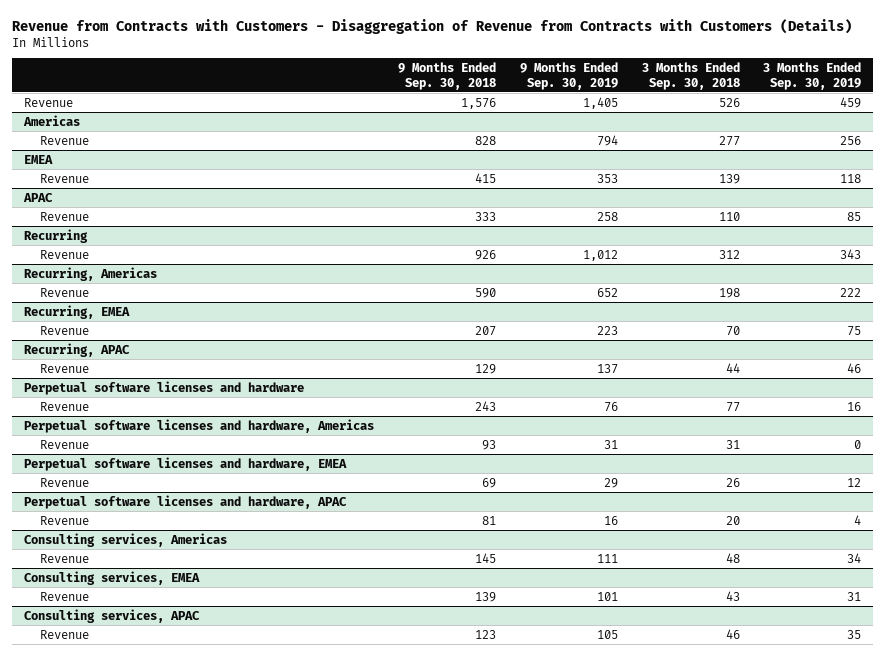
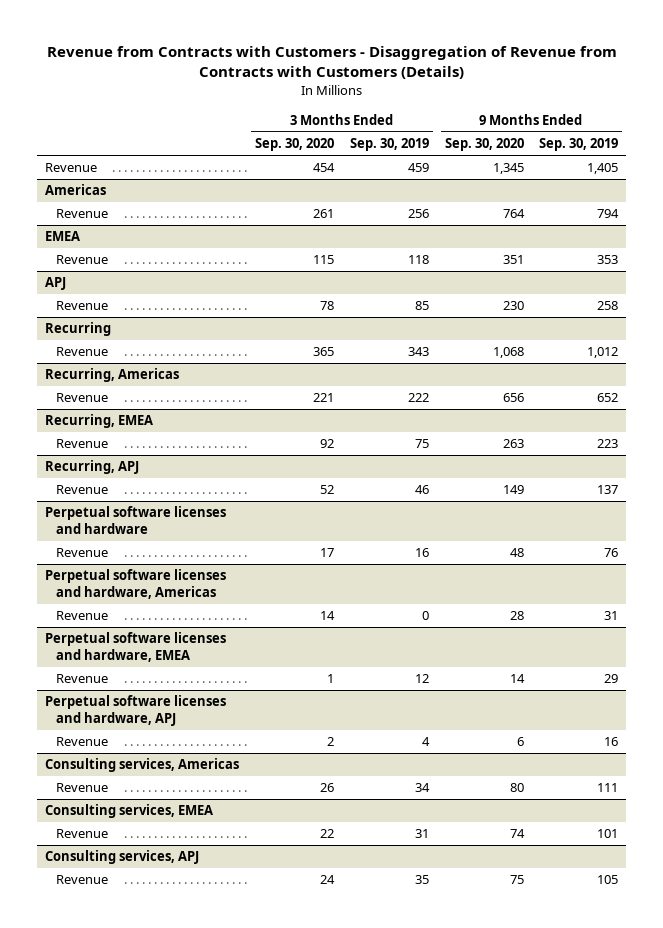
- | 9 Months Ended Sep. 30, 2018 | 9 Months Ended Sep. 30, 2019 | 3 Months Ended Sep. 30, 2018 | 3 Months Ended Sep. 30, 2019
+ | 3 Months Ended Sep. 30, 2020 | 3 Months Ended Sep. 30, 2019 | 9 Months Ended Sep. 30, 2020 | 9 Months Ended Sep. 30, 2019
- APAC
+ APJ
- Recurring, APAC
+ Recurring, APJ
- Perpetual software licenses and hardware, APAC
+ Perpetual software licenses and hardware, APJ
- Consulting services, APAC
+ Consulting services, APJ

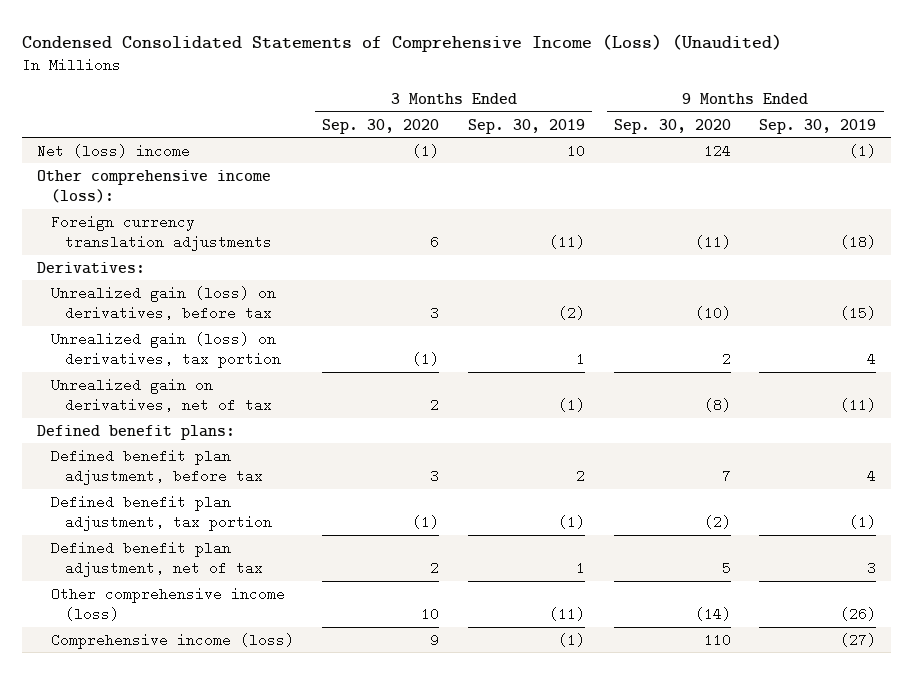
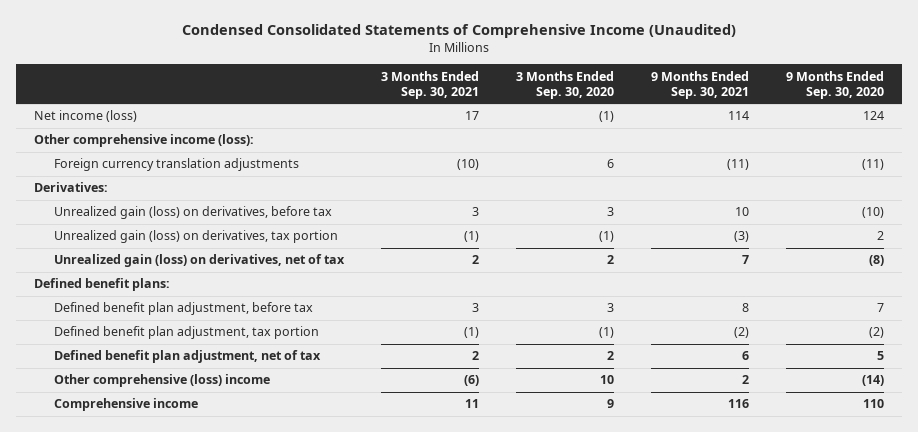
- Condensed Consolidated Statements of Comprehensive Income (Loss) (Unaudited)
+ Condensed Consolidated Statements of Comprehensive Income (Unaudited)
- | 3 Months Ended Sep. 30, 2020 | 3 Months Ended Sep. 30, 2019 | 9 Months Ended Sep. 30, 2020 | 9 Months Ended Sep. 30, 2019
+ | 3 Months Ended Sep. 30, 2021 | 3 Months Ended Sep. 30, 2020 | 9 Months Ended Sep. 30, 2021 | 9 Months Ended Sep. 30, 2020
- Net (loss) income | (1) | 10 | 124 | (1)
+ Net income (loss) | 17 | (1) | 114 | 124
- Unrealized gain on derivatives, net of tax | 2 | (1) | (8) | (11)
+ Unrealized gain (loss) on derivatives, net of tax | 2 | 2 | 7 | (8)
- Other comprehensive income (loss) | 10 | (11) | (14) | (26)
- Comprehensive income (loss) | 9 | (1) | 110 | (27)
+ Other comprehensive (loss) income | (6) | 10 | 2 | (14)
+ Comprehensive income | 11 | 9 | 116 | 110

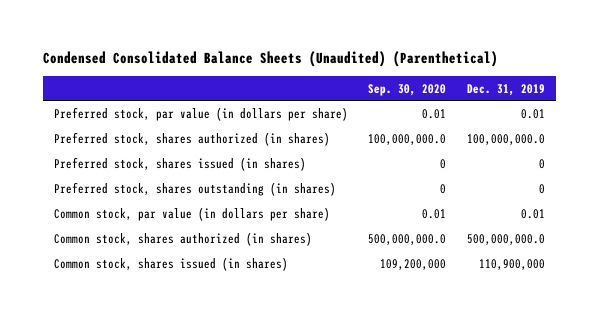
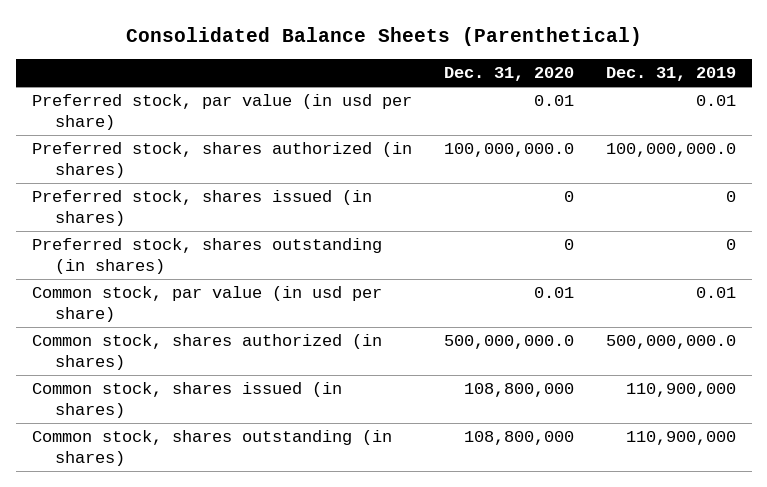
- Condensed Consolidated Balance Sheets (Unaudited) (Parenthetical)
+ Consolidated Balance Sheets (Parenthetical)
- | Sep. 30, 2020 | Dec. 31, 2019
+ | Dec. 31, 2020 | Dec. 31, 2019
- Preferred stock, par value (in dollars per share) | 0.01 | 0.01
+ Preferred stock, par value (in usd per share) | 0.01 | 0.01
- Common stock, par value (in dollars per share) | 0.01 | 0.01
+ Common stock, par value (in usd per share) | 0.01 | 0.01
+ Common stock, shares outstanding (in shares) | 108,800,000 | 110,900,000

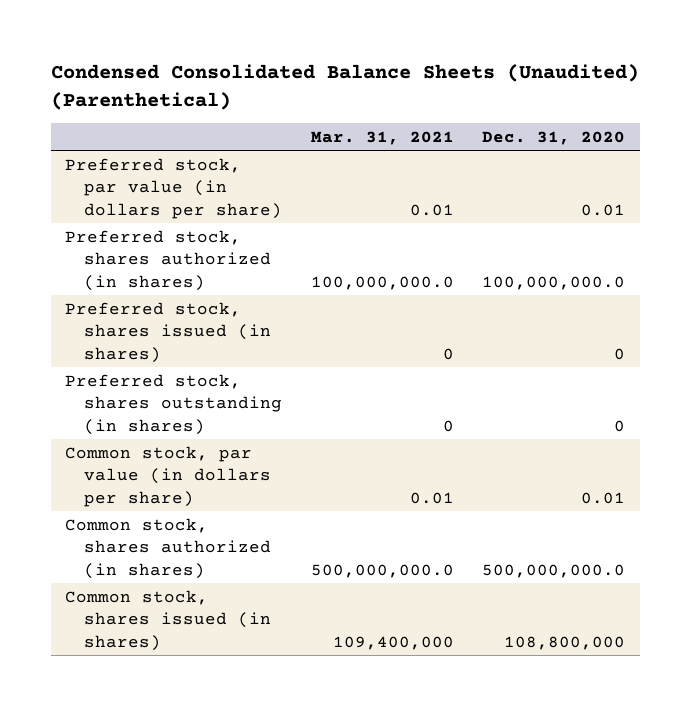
- Consolidated Balance Sheets (Parenthetical)
+ Condensed Consolidated Balance Sheets (Unaudited) (Parenthetical)
- | Dec. 31, 2020 | Dec. 31, 2019
+ | Mar. 31, 2021 | Dec. 31, 2020
- Preferred stock, par value (in usd per share) | 0.01 | 0.01
+ Preferred stock, par value (in dollars per share) | 0.01 | 0.01
- Common stock, par value (in usd per share) | 0.01 | 0.01
+ Common stock, par value (in dollars per share) | 0.01 | 0.01
- Common stock, shares outstanding (in shares) | 108,800,000 | 110,900,000

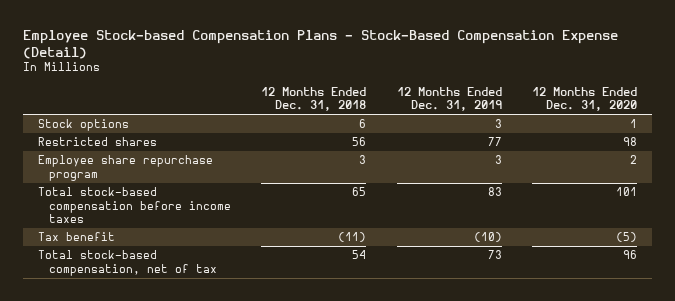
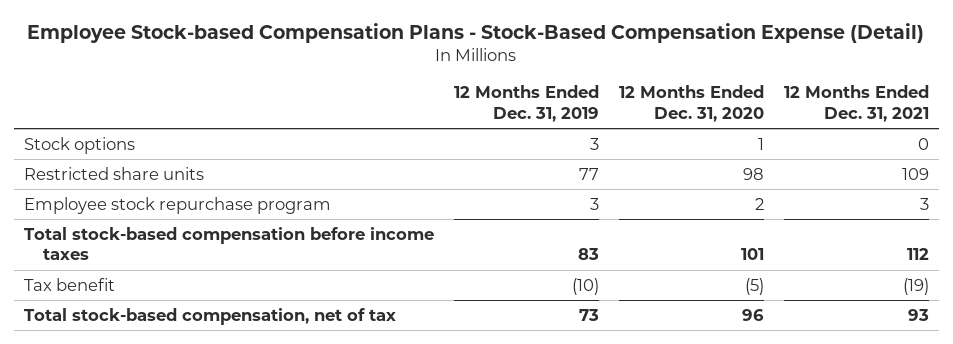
- | 12 Months Ended Dec. 31, 2018 | 12 Months Ended Dec. 31, 2019 | 12 Months Ended Dec. 31, 2020
+ | 12 Months Ended Dec. 31, 2019 | 12 Months Ended Dec. 31, 2020 | 12 Months Ended Dec. 31, 2021
- Restricted shares | 56 | 77 | 98
- Employee share repurchase program | 3 | 3 | 2
+ Restricted share units | 77 | 98 | 109
+ Employee stock repurchase program | 3 | 2 | 3

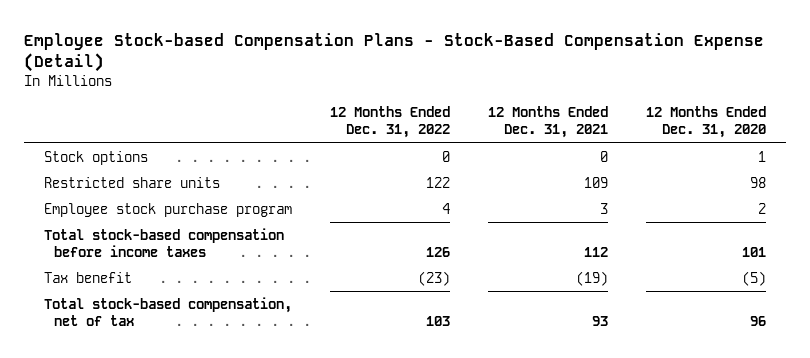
- | 12 Months Ended Dec. 31, 2019 | 12 Months Ended Dec. 31, 2020 | 12 Months Ended Dec. 31, 2021
+ | 12 Months Ended Dec. 31, 2022 | 12 Months Ended Dec. 31, 2021 | 12 Months Ended Dec. 31, 2020
- Employee stock repurchase program | 3 | 2 | 3
+ Employee stock purchase program | 4 | 3 | 2

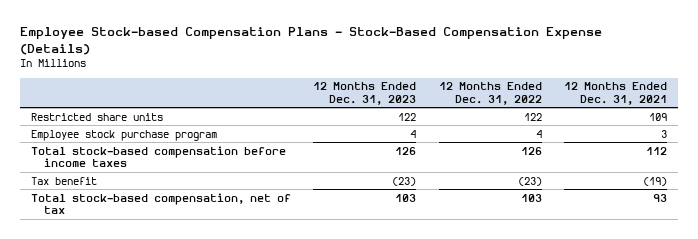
- Employee Stock-based Compensation Plans - Stock-Based Compensation Expense (Detail)
+ Employee Stock-based Compensation Plans - Stock-Based Compensation Expense (Details)
- | 12 Months Ended Dec. 31, 2022 | 12 Months Ended Dec. 31, 2021 | 12 Months Ended Dec. 31, 2020
+ | 12 Months Ended Dec. 31, 2023 | 12 Months Ended Dec. 31, 2022 | 12 Months Ended Dec. 31, 2021
- Stock options | 0 | 0 | 1

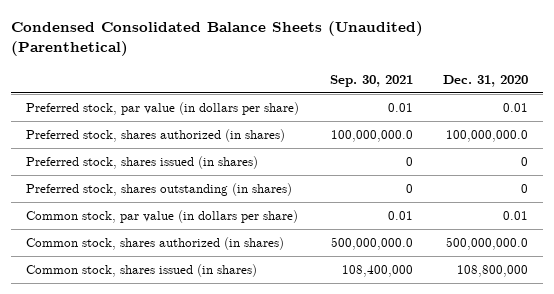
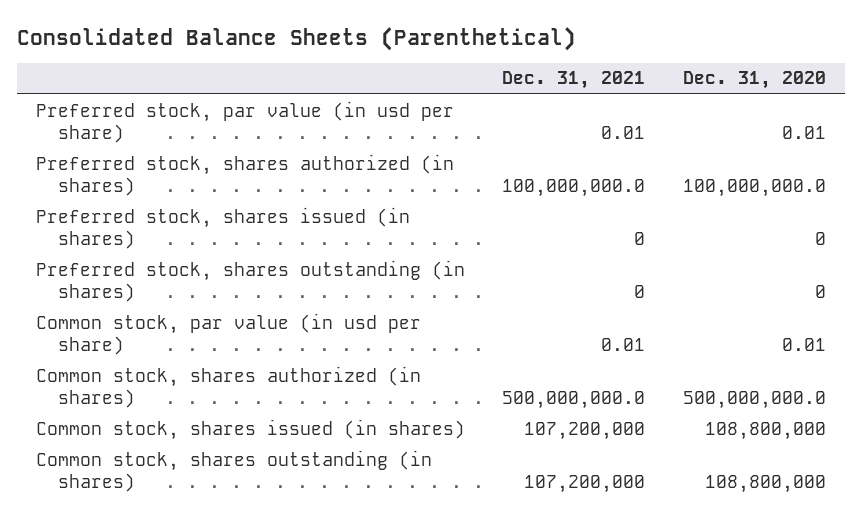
- Condensed Consolidated Balance Sheets (Unaudited) (Parenthetical)
+ Consolidated Balance Sheets (Parenthetical)
- | Sep. 30, 2021 | Dec. 31, 2020
+ | Dec. 31, 2021 | Dec. 31, 2020
- Preferred stock, par value (in dollars per share) | 0.01 | 0.01
+ Preferred stock, par value (in usd per share) | 0.01 | 0.01
- Common stock, par value (in dollars per share) | 0.01 | 0.01
+ Common stock, par value (in usd per share) | 0.01 | 0.01
+ Common stock, shares outstanding (in shares) | 107,200,000 | 108,800,000

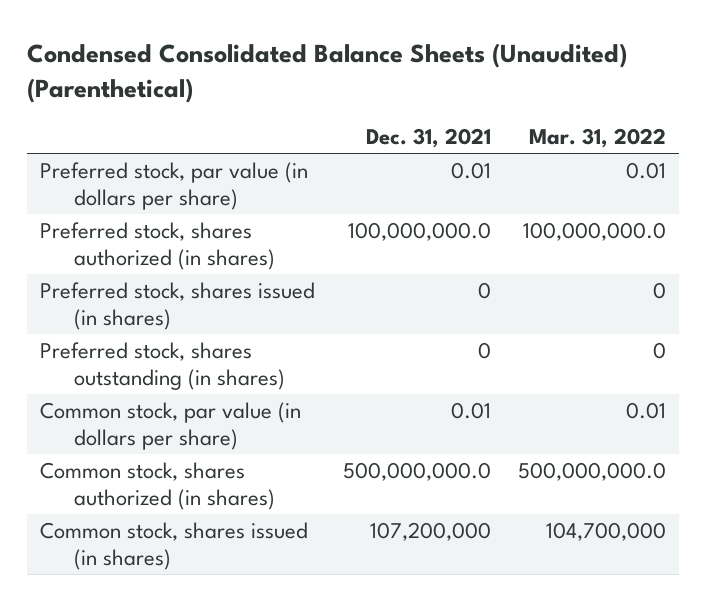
- Consolidated Balance Sheets (Parenthetical)
+ Condensed Consolidated Balance Sheets (Unaudited) (Parenthetical)
- | Dec. 31, 2021 | Dec. 31, 2020
+ | Dec. 31, 2021 | Mar. 31, 2022
- Preferred stock, par value (in usd per share) | 0.01 | 0.01
+ Preferred stock, par value (in dollars per share) | 0.01 | 0.01
- Common stock, par value (in usd per share) | 0.01 | 0.01
+ Common stock, par value (in dollars per share) | 0.01 | 0.01
- Common stock, shares outstanding (in shares) | 107,200,000 | 108,800,000

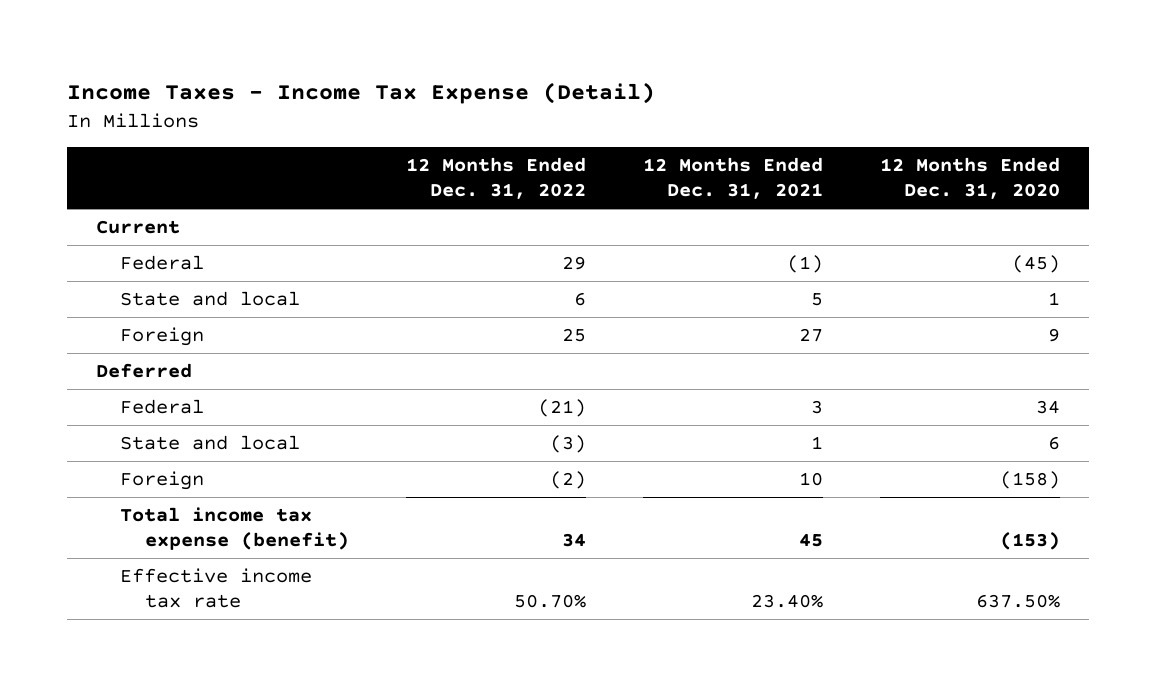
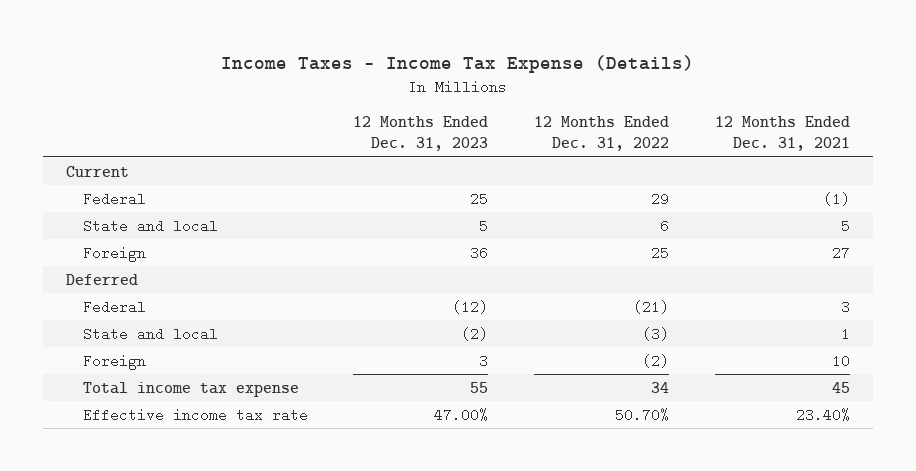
- Income Taxes - Income Tax Expense (Detail)
+ Income Taxes - Income Tax Expense (Details)
- | 12 Months Ended Dec. 31, 2022 | 12 Months Ended Dec. 31, 2021 | 12 Months Ended Dec. 31, 2020
+ | 12 Months Ended Dec. 31, 2023 | 12 Months Ended Dec. 31, 2022 | 12 Months Ended Dec. 31, 2021
- Total income tax expense (benefit) | 34 | 45 | (153)
+ Total income tax expense | 55 | 34 | 45

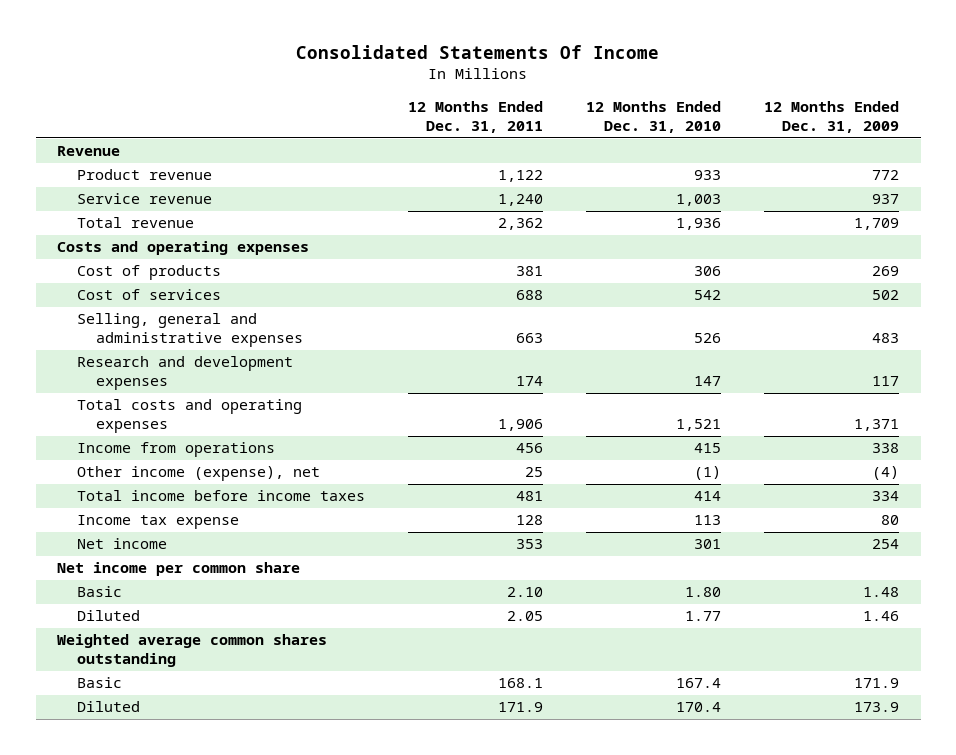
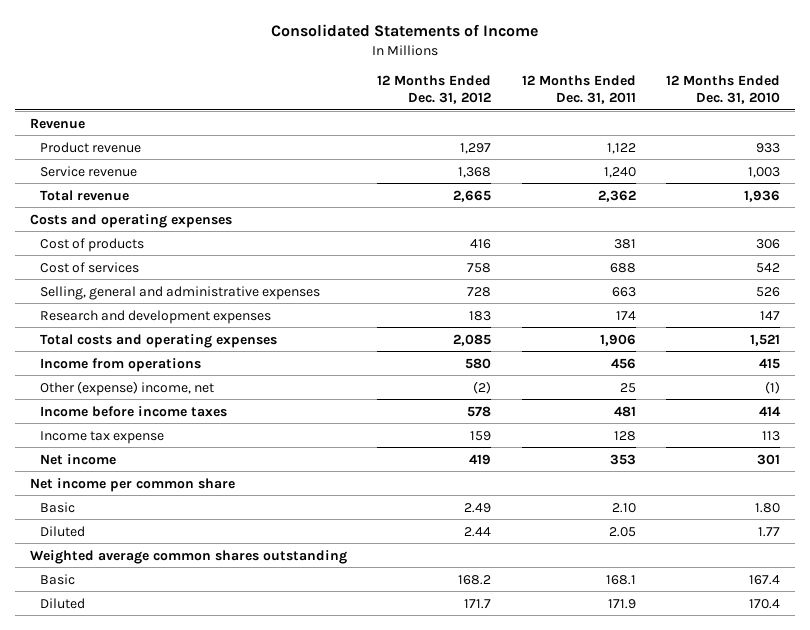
- Consolidated Statements Of Income
+ Consolidated Statements of Income
- | 12 Months Ended Dec. 31, 2011 | 12 Months Ended Dec. 31, 2010 | 12 Months Ended Dec. 31, 2009
+ | 12 Months Ended Dec. 31, 2012 | 12 Months Ended Dec. 31, 2011 | 12 Months Ended Dec. 31, 2010
- Other income (expense), net | 25 | (1) | (4)
- Total income before income taxes | 481 | 414 | 334
+ Other (expense) income, net | (2) | 25 | (1)
+ Income before income taxes | 578 | 481 | 414

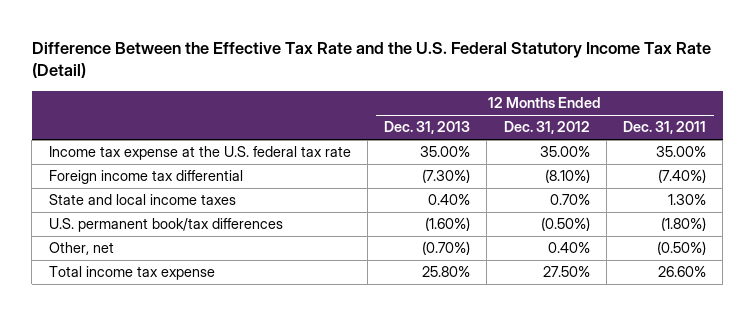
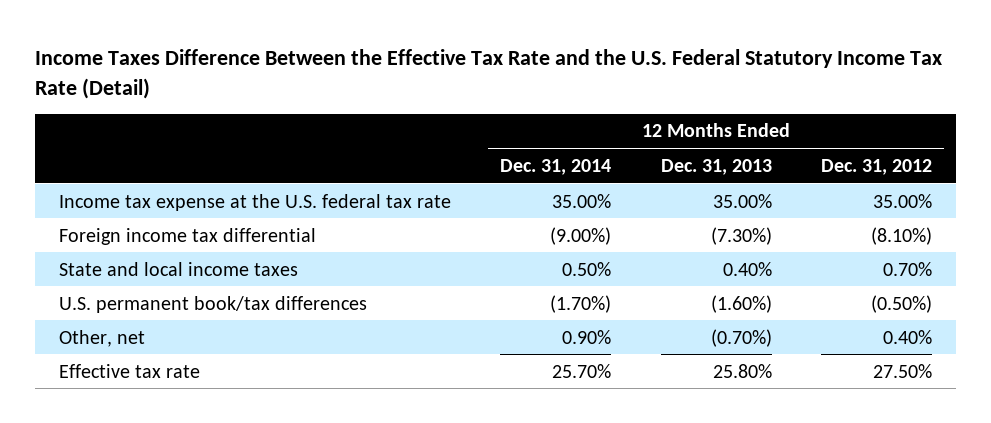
- Difference Between the Effective Tax Rate and the U.S. Federal Statutory Income Tax Rate (Detail)
+ Income Taxes Difference Between the Effective Tax Rate and the U.S. Federal Statutory Income Tax Rate (Detail)
- | 12 Months Ended Dec. 31, 2013 | 12 Months Ended Dec. 31, 2012 | 12 Months Ended Dec. 31, 2011
+ | 12 Months Ended Dec. 31, 2014 | 12 Months Ended Dec. 31, 2013 | 12 Months Ended Dec. 31, 2012
- Total income tax expense | 25.80% | 27.50% | 26.60%
+ Effective tax rate | 25.70% | 25.80% | 27.50%

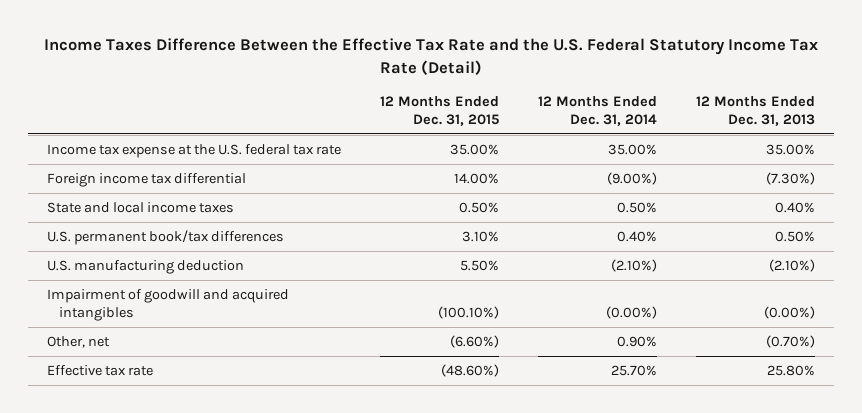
- | 12 Months Ended Dec. 31, 2014 | 12 Months Ended Dec. 31, 2013 | 12 Months Ended Dec. 31, 2012
+ | 12 Months Ended Dec. 31, 2015 | 12 Months Ended Dec. 31, 2014 | 12 Months Ended Dec. 31, 2013
- U.S. permanent book/tax differences | (1.70%) | (1.60%) | (0.50%)
+ U.S. permanent book/tax differences | 3.10% | 0.40% | 0.50%
+ U.S. manufacturing deduction | 5.50% | (2.10%) | (2.10%)
+ Impairment of goodwill and acquired intangibles | (100.10%) | (0.00%) | (0.00%)

